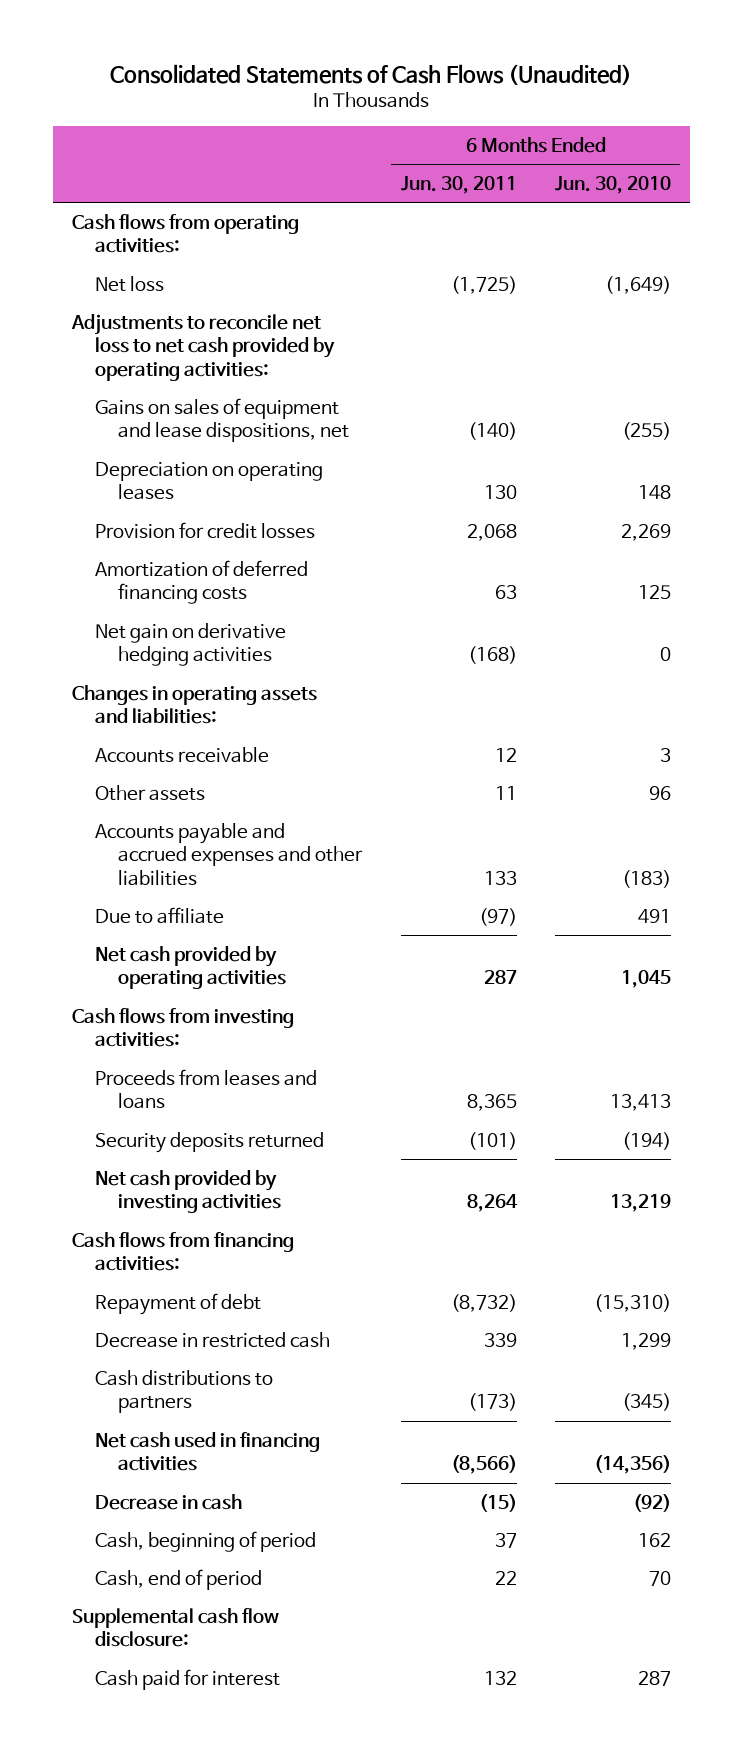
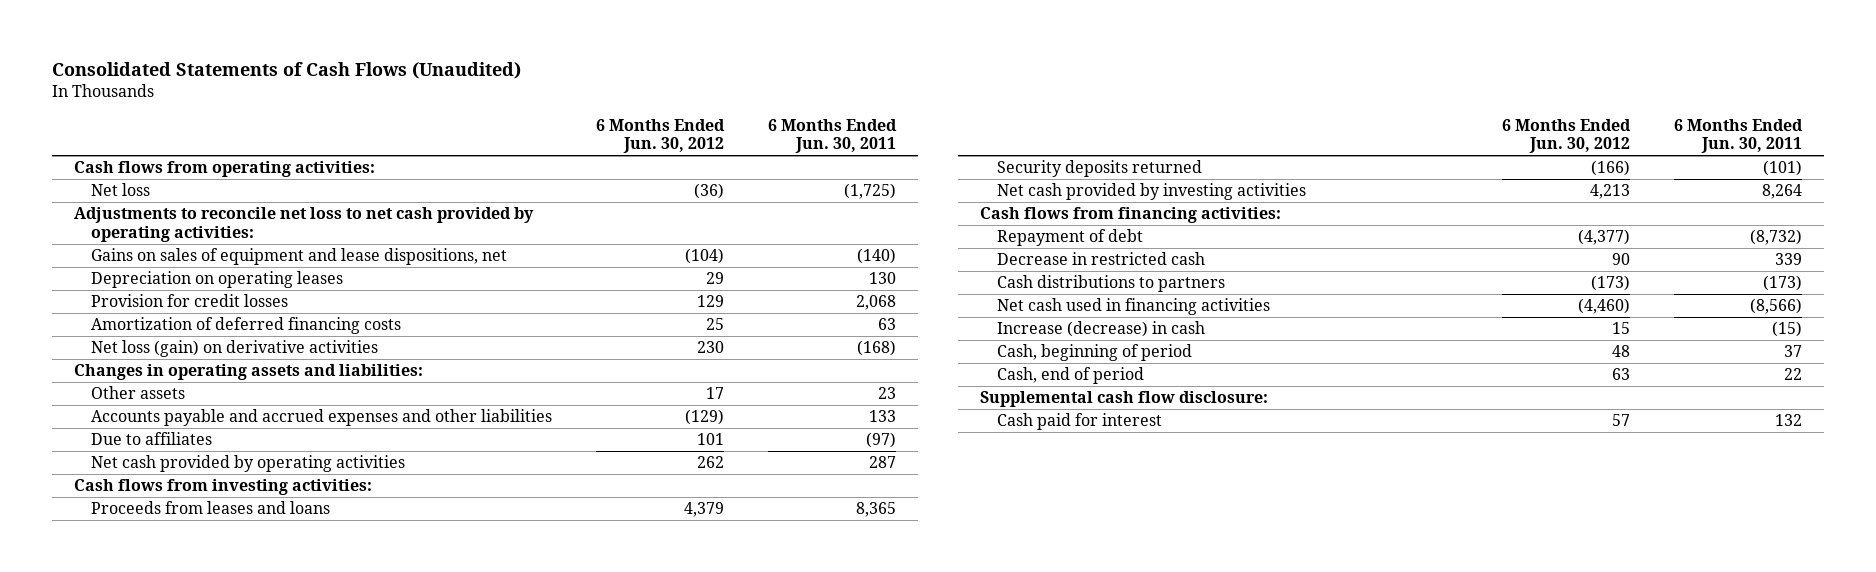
- | 6 Months Ended Jun. 30, 2011 | 6 Months Ended Jun. 30, 2010
+ | 6 Months Ended Jun. 30, 2012 | 6 Months Ended Jun. 30, 2011
- Net gain on derivative hedging activities | (168) | 0
+ Net loss (gain) on derivative activities | 230 | (168)
- Accounts receivable | 12 | 3
- Other assets | 11 | 96
+ Other assets | 17 | 23
- Due to affiliate | (97) | 491
+ Due to affiliates | 101 | (97)
- Decrease in cash | (15) | (92)
+ Increase (decrease) in cash | 15 | (15)

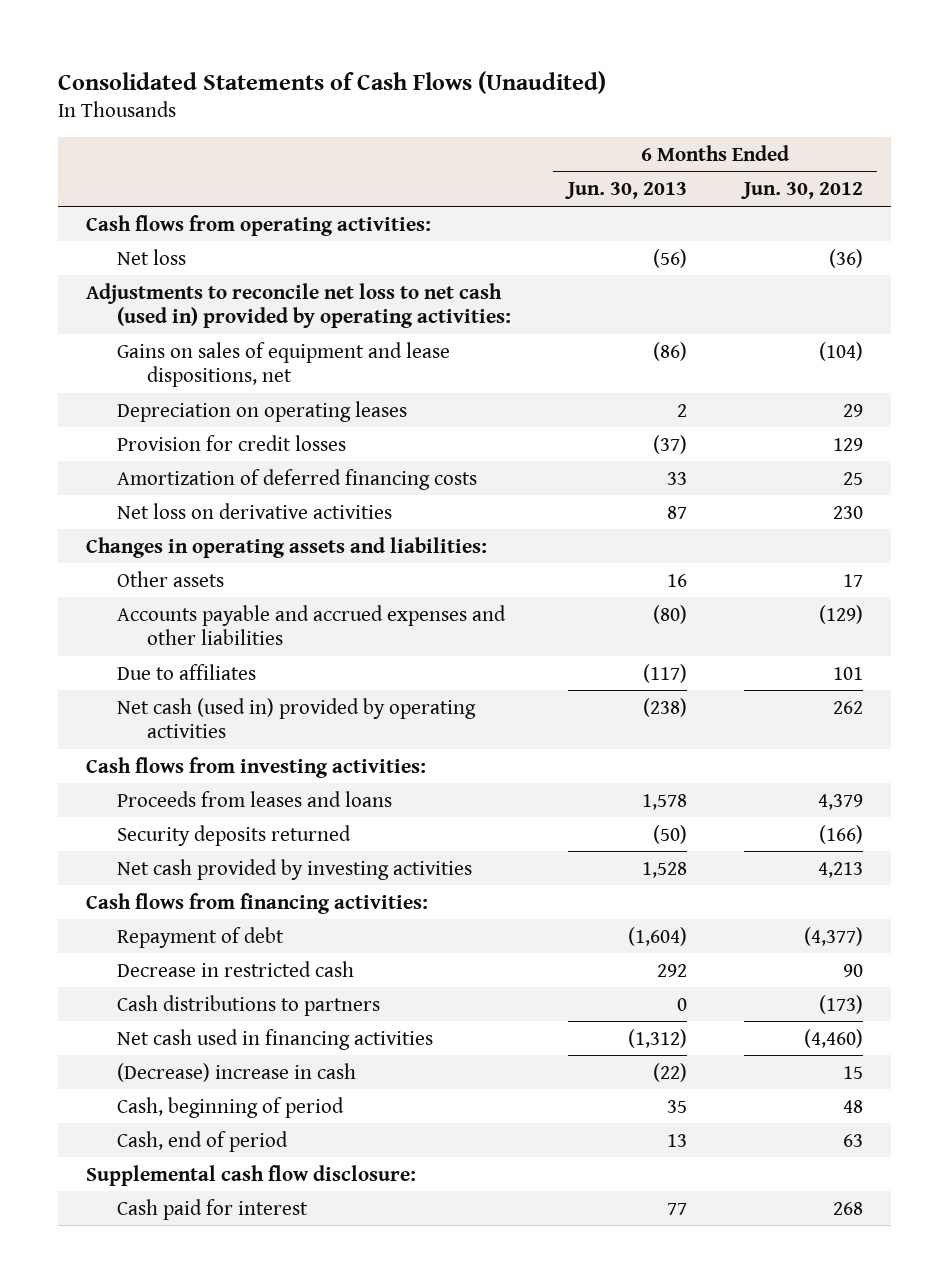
- | 6 Months Ended Jun. 30, 2012 | 6 Months Ended Jun. 30, 2011
+ | 6 Months Ended Jun. 30, 2013 | 6 Months Ended Jun. 30, 2012
- Adjustments to reconcile net loss to net cash provided by operating activities:
+ Adjustments to reconcile net loss to net cash (used in) provided by operating activities:
- Net loss (gain) on derivative activities | 230 | (168)
+ Net loss on derivative activities | 87 | 230
- Net cash provided by operating activities | 262 | 287
+ Net cash (used in) provided by operating activities | (238) | 262
- Increase (decrease) in cash | 15 | (15)
+ (Decrease) increase in cash | (22) | 15
- Cash paid for interest | 57 | 132
+ Cash paid for interest | 77 | 268

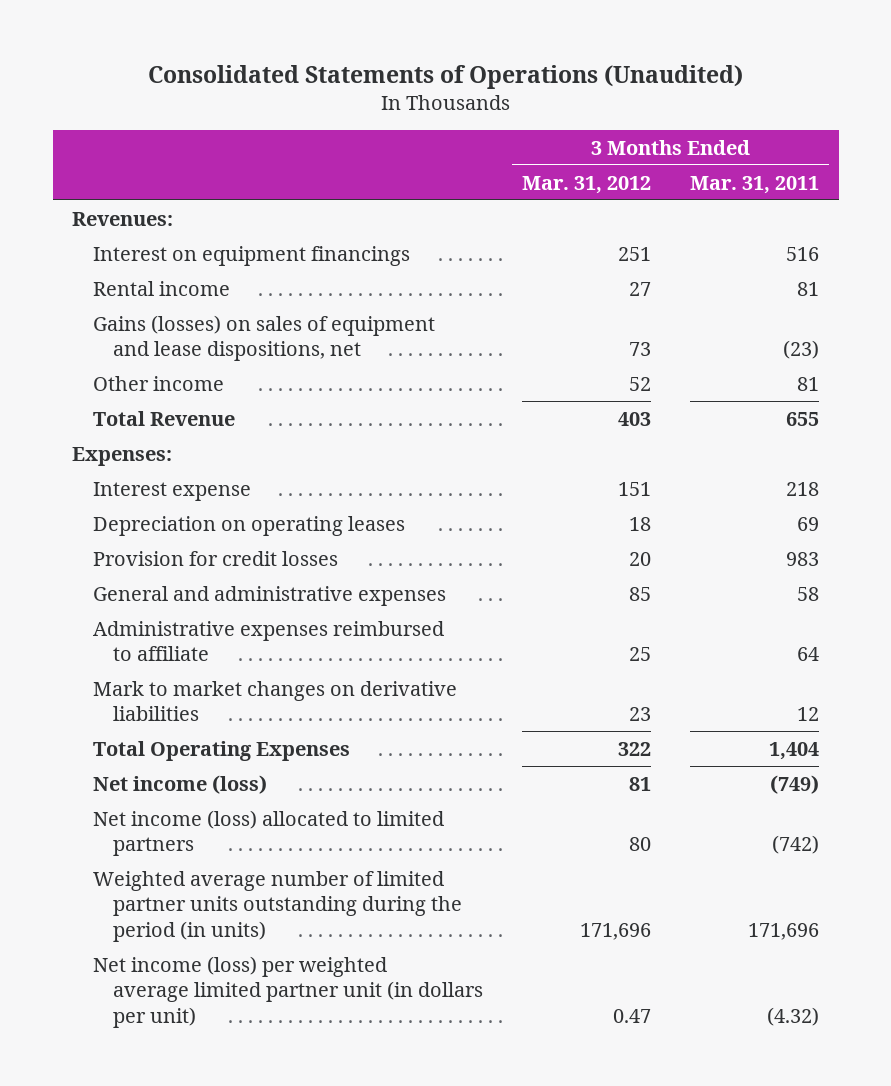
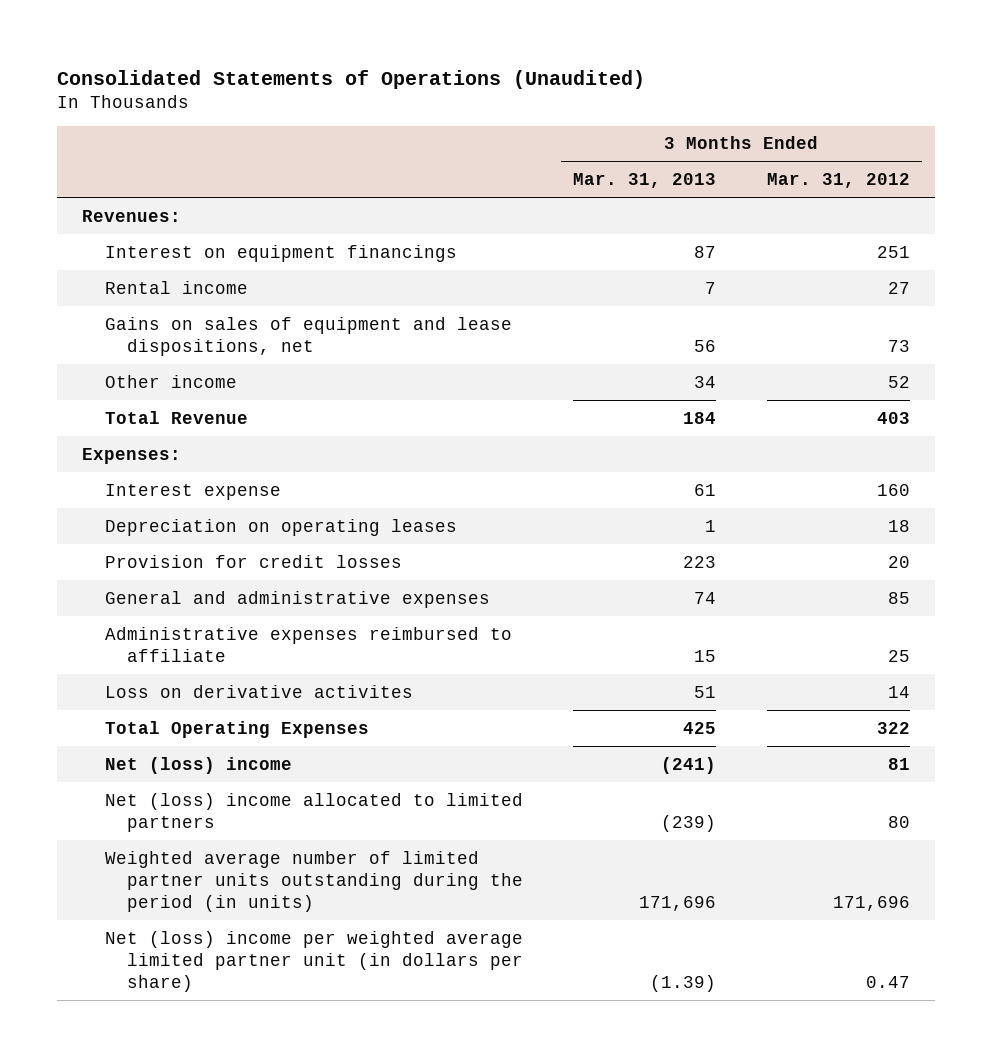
- | 3 Months Ended Mar. 31, 2012 | 3 Months Ended Mar. 31, 2011
+ | 3 Months Ended Mar. 31, 2013 | 3 Months Ended Mar. 31, 2012
- Gains (losses) on sales of equipment and lease dispositions, net | 73 | (23)
+ Gains on sales of equipment and lease dispositions, net | 56 | 73
- Interest expense | 151 | 218
+ Interest expense | 61 | 160
- Mark to market changes on derivative liabilities | 23 | 12
+ Loss on derivative activites | 51 | 14
- Net income (loss) | 81 | (749)
- Net income (loss) allocated to limited partners | 80 | (742)
+ Net (loss) income | (241) | 81
+ Net (loss) income allocated to limited partners | (239) | 80
- Net income (loss) per weighted average limited partner unit (in dollars per unit) | 0.47 | (4.32)
+ Net (loss) income per weighted average limited partner unit (in dollars per share) | (1.39) | 0.47

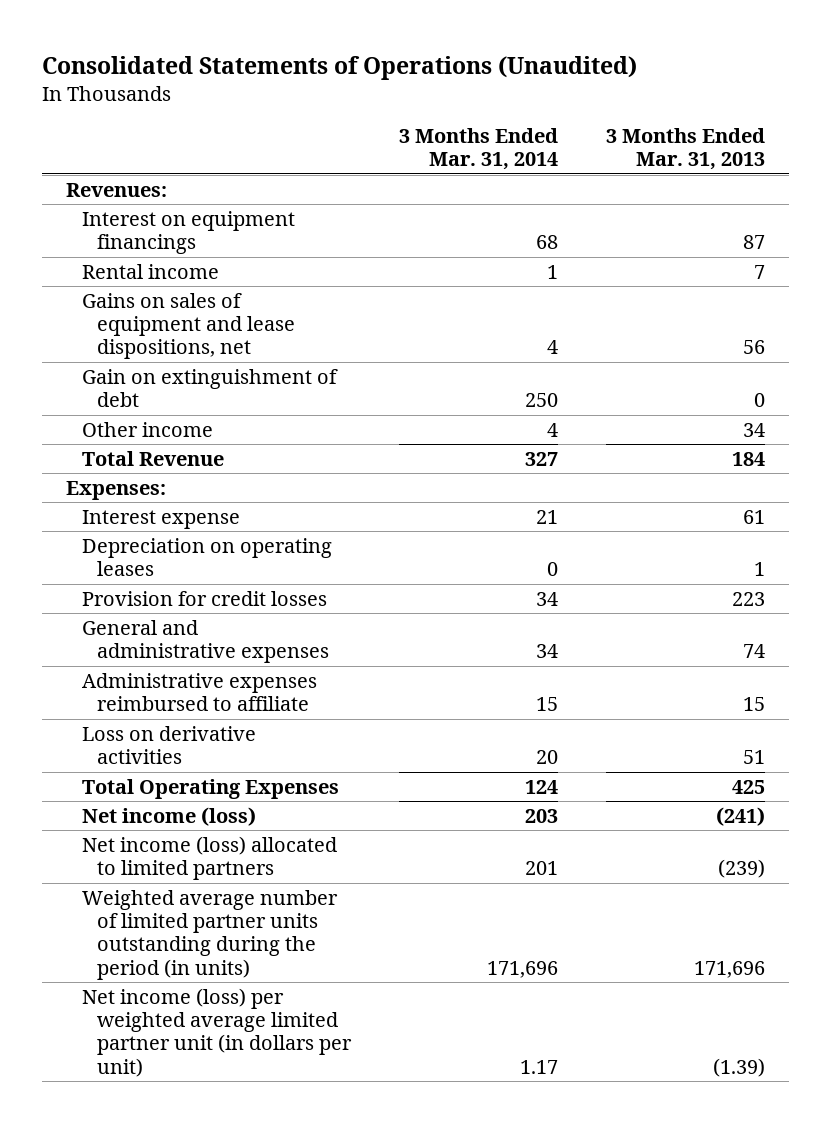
- | 3 Months Ended Mar. 31, 2013 | 3 Months Ended Mar. 31, 2012
+ | 3 Months Ended Mar. 31, 2014 | 3 Months Ended Mar. 31, 2013
+ Gain on extinguishment of debt | 250 | 0
- Loss on derivative activites | 51 | 14
+ Loss on derivative activities | 20 | 51
- Net (loss) income | (241) | 81
- Net (loss) income allocated to limited partners | (239) | 80
+ Net income (loss) | 203 | (241)
+ Net income (loss) allocated to limited partners | 201 | (239)
- Net (loss) income per weighted average limited partner unit (in dollars per share) | (1.39) | 0.47
+ Net income (loss) per weighted average limited partner unit (in dollars per unit) | 1.17 | (1.39)

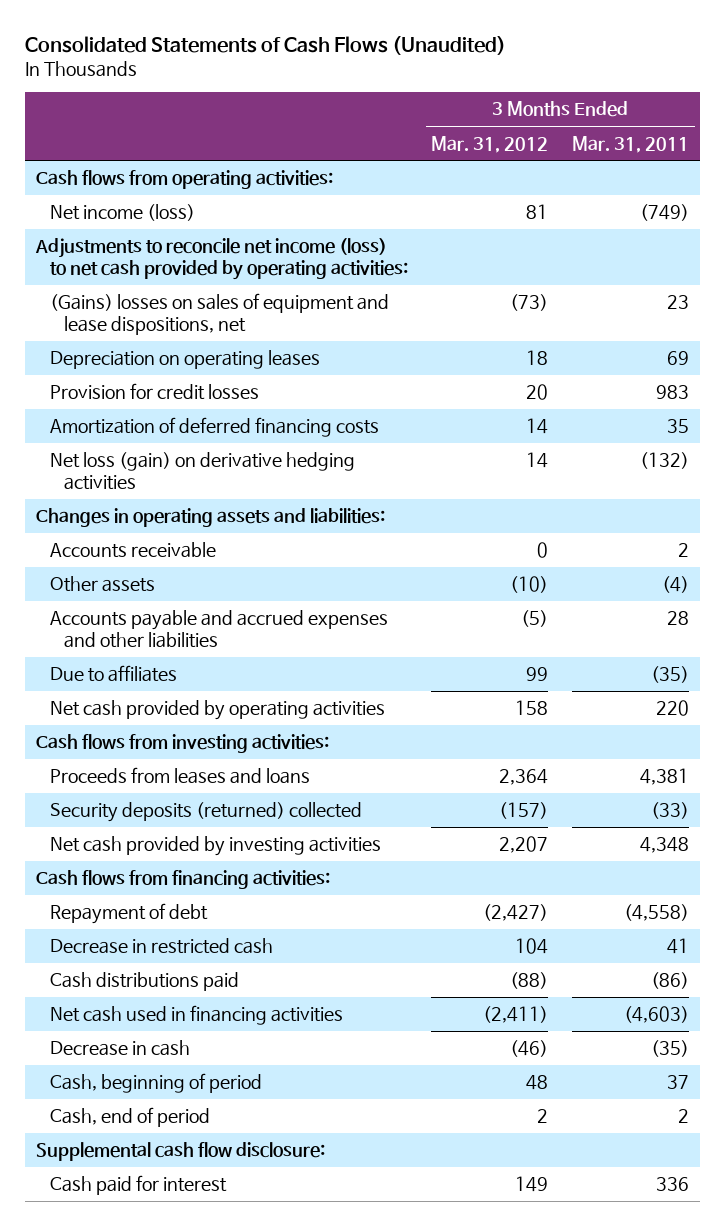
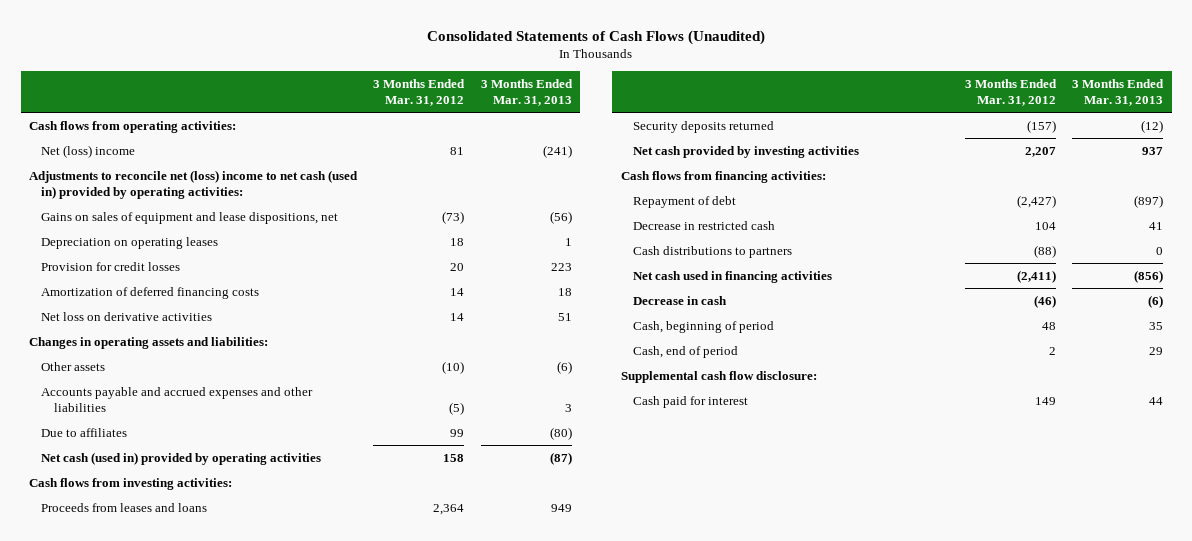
- | 3 Months Ended Mar. 31, 2012 | 3 Months Ended Mar. 31, 2011
+ | 3 Months Ended Mar. 31, 2012 | 3 Months Ended Mar. 31, 2013
- Net income (loss) | 81 | (749)
- Adjustments to reconcile net income (loss) to net cash provided by operating activities:
- (Gains) losses on sales of equipment and lease dispositions, net | (73) | 23
+ Net (loss) income | 81 | (241)
+ Adjustments to reconcile net (loss) income to net cash (used in) provided by operating activities:
+ Gains on sales of equipment and lease dispositions, net | (73) | (56)
- Net loss (gain) on derivative hedging activities | 14 | (132)
+ Net loss on derivative activities | 14 | 51
- Accounts receivable | 0 | 2
- Net cash provided by operating activities | 158 | 220
+ Net cash (used in) provided by operating activities | 158 | (87)
- Security deposits (returned) collected | (157) | (33)
+ Security deposits returned | (157) | (12)
- Cash distributions paid | (88) | (86)
+ Cash distributions to partners | (88) | 0

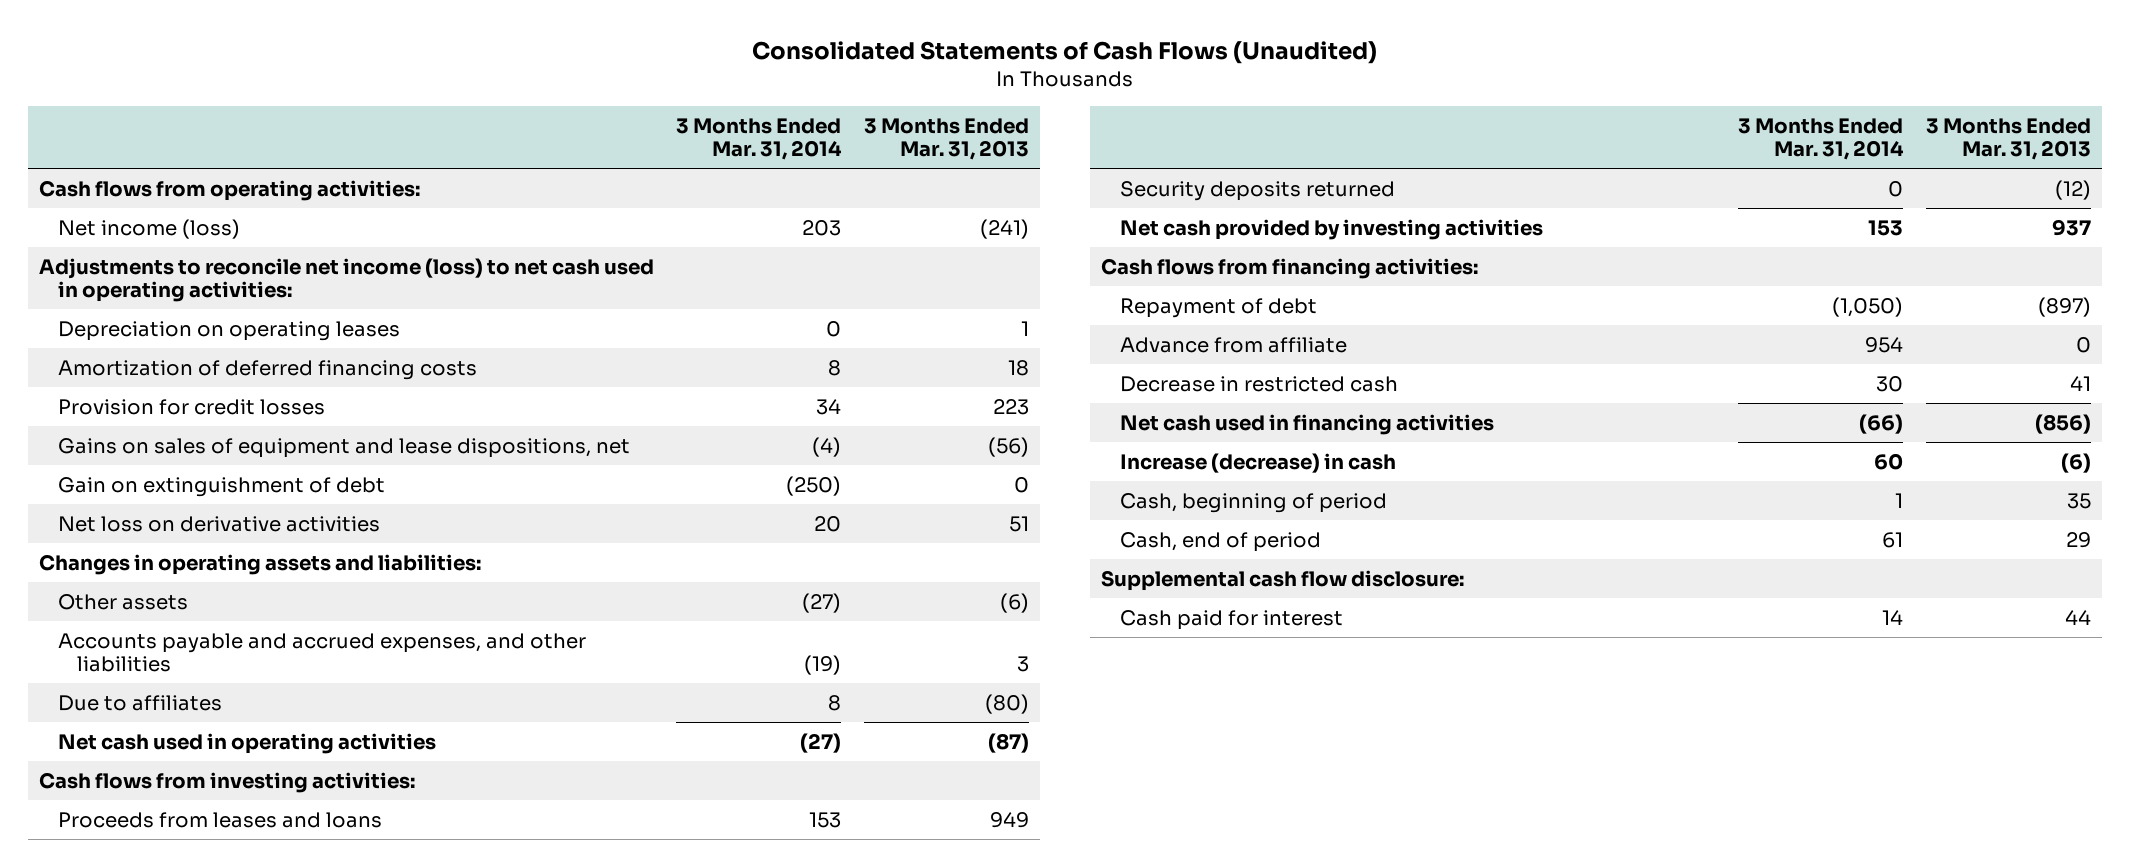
- | 3 Months Ended Mar. 31, 2012 | 3 Months Ended Mar. 31, 2013
+ | 3 Months Ended Mar. 31, 2014 | 3 Months Ended Mar. 31, 2013
- Net (loss) income | 81 | (241)
- Adjustments to reconcile net (loss) income to net cash (used in) provided by operating activities:
+ Net income (loss) | 203 | (241)
+ Adjustments to reconcile net income (loss) to net cash used in operating activities:
moved down: Provision for credit losses | 34 | 223
moved down: Gains on sales of equipment and lease dispositions, net | (4) | (56)
+ Gain on extinguishment of debt | (250) | 0
- Accounts payable and accrued expenses and other liabilities | (5) | 3
+ Accounts payable and accrued expenses, and other liabilities | (19) | 3
- Net cash (used in) provided by operating activities | 158 | (87)
+ Net cash used in operating activities | (27) | (87)
+ Advance from affiliate | 954 | 0
- Cash distributions to partners | (88) | 0
- Decrease in cash | (46) | (6)
+ Increase (decrease) in cash | 60 | (6)

